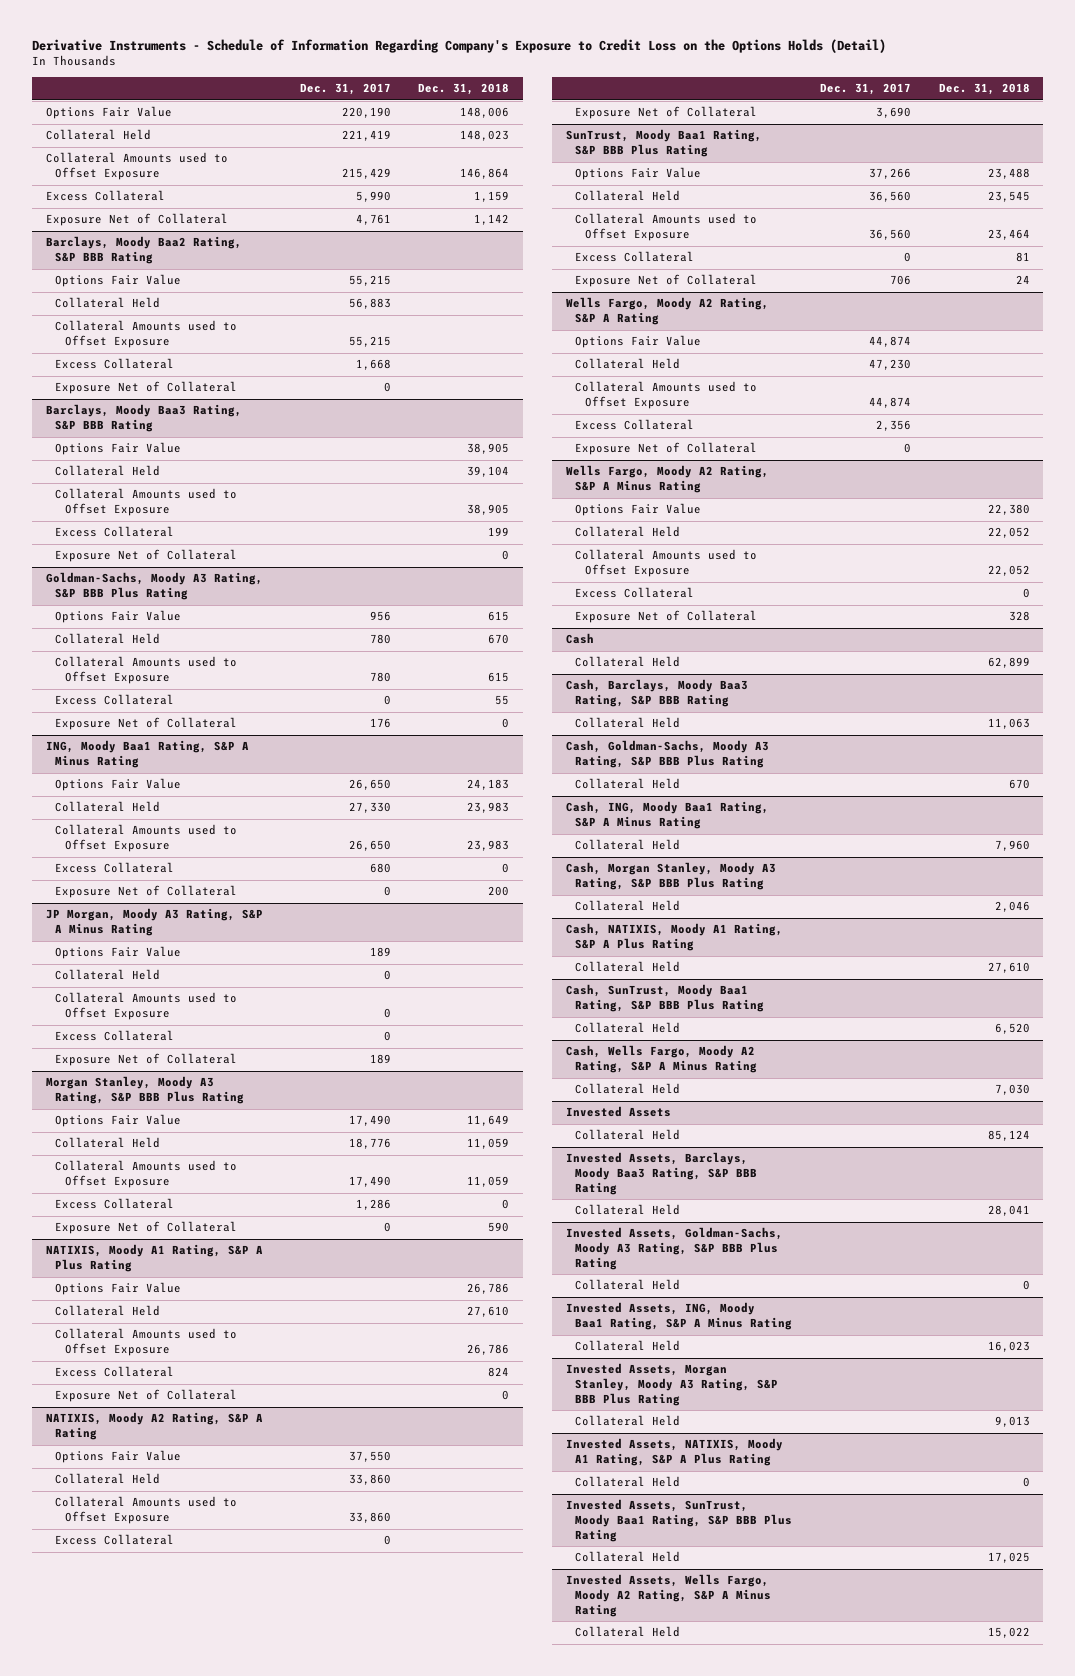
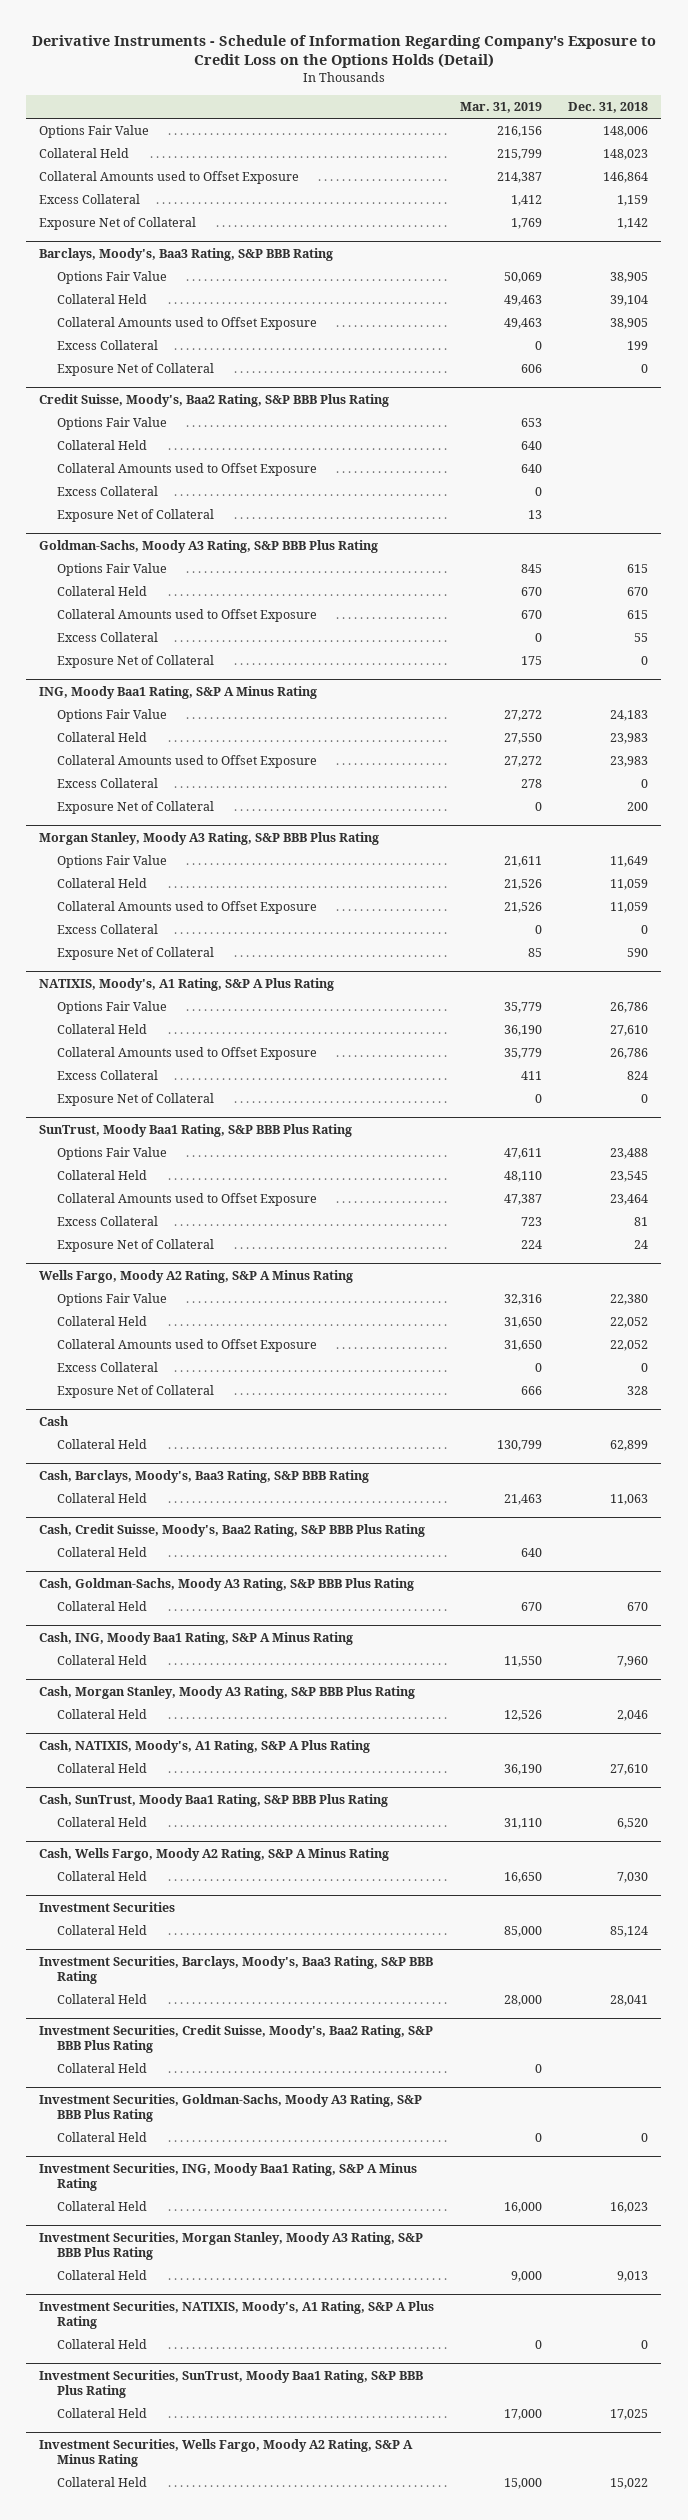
- | Dec. 31, 2017 | Dec. 31, 2018
+ | Mar. 31, 2019 | Dec. 31, 2018
- Barclays, Moody Baa2 Rating, S&P BBB Rating
- Options Fair Value | 55,215 |
- Collateral Held | 56,883 |
- Collateral Amounts used to Offset Exposure | 55,215 |
- Excess Collateral | 1,668 |
- Exposure Net of Collateral | 0 |
- Barclays, Moody Baa3 Rating, S&P BBB Rating
+ Barclays, Moody's, Baa3 Rating, S&P BBB Rating
+ Credit Suisse, Moody's, Baa2 Rating, S&P BBB Plus Rating
+ Options Fair Value | 653 |
+ Collateral Held | 640 |
+ Collateral Amounts used to Offset Exposure | 640 |
+ Excess Collateral | 0 |
+ Exposure Net of Collateral | 13 |
- JP Morgan, Moody A3 Rating, S&P A Minus Rating
- Options Fair Value | 189 |
- Collateral Held | 0 |
- Collateral Amounts used to Offset Exposure | 0 |
- Excess Collateral | 0 |
- Exposure Net of Collateral | 189 |
- NATIXIS, Moody A1 Rating, S&P A Plus Rating
+ NATIXIS, Moody's, A1 Rating, S&P A Plus Rating
- NATIXIS, Moody A2 Rating, S&P A Rating
- Options Fair Value | 37,550 |
- Collateral Held | 33,860 |
- Collateral Amounts used to Offset Exposure | 33,860 |
- Excess Collateral | 0 |
- Exposure Net of Collateral | 3,690 |
- Wells Fargo, Moody A2 Rating, S&P A Rating
- Options Fair Value | 44,874 |
- Collateral Held | 47,230 |
- Collateral Amounts used to Offset Exposure | 44,874 |
- Excess Collateral | 2,356 |
- Exposure Net of Collateral | 0 |
- Cash, Barclays, Moody Baa3 Rating, S&P BBB Rating
+ Cash, Barclays, Moody's, Baa3 Rating, S&P BBB Rating
+ Cash, Credit Suisse, Moody's, Baa2 Rating, S&P BBB Plus Rating
+ Collateral Held | 640 |
- Cash, NATIXIS, Moody A1 Rating, S&P A Plus Rating
+ Cash, NATIXIS, Moody's, A1 Rating, S&P A Plus Rating
- Invested Assets
+ Investment Securities
- Invested Assets, Barclays, Moody Baa3 Rating, S&P BBB Rating
+ Investment Securities, Barclays, Moody's, Baa3 Rating, S&P BBB Rating
- Invested Assets, Goldman-Sachs, Moody A3 Rating, S&P BBB Plus Rating
+ Investment Securities, Credit Suisse, Moody's, Baa2 Rating, S&P BBB Plus Rating
+ Collateral Held | 0 |
+ Investment Securities, Goldman-Sachs, Moody A3 Rating, S&P BBB Plus Rating
- Invested Assets, ING, Moody Baa1 Rating, S&P A Minus Rating
+ Investment Securities, ING, Moody Baa1 Rating, S&P A Minus Rating
- Invested Assets, Morgan Stanley, Moody A3 Rating, S&P BBB Plus Rating
+ Investment Securities, Morgan Stanley, Moody A3 Rating, S&P BBB Plus Rating
- Invested Assets, NATIXIS, Moody A1 Rating, S&P A Plus Rating
+ Investment Securities, NATIXIS, Moody's, A1 Rating, S&P A Plus Rating
- Invested Assets, SunTrust, Moody Baa1 Rating, S&P BBB Plus Rating
+ Investment Securities, SunTrust, Moody Baa1 Rating, S&P BBB Plus Rating
- Invested Assets, Wells Fargo, Moody A2 Rating, S&P A Minus Rating
+ Investment Securities, Wells Fargo, Moody A2 Rating, S&P A Minus Rating

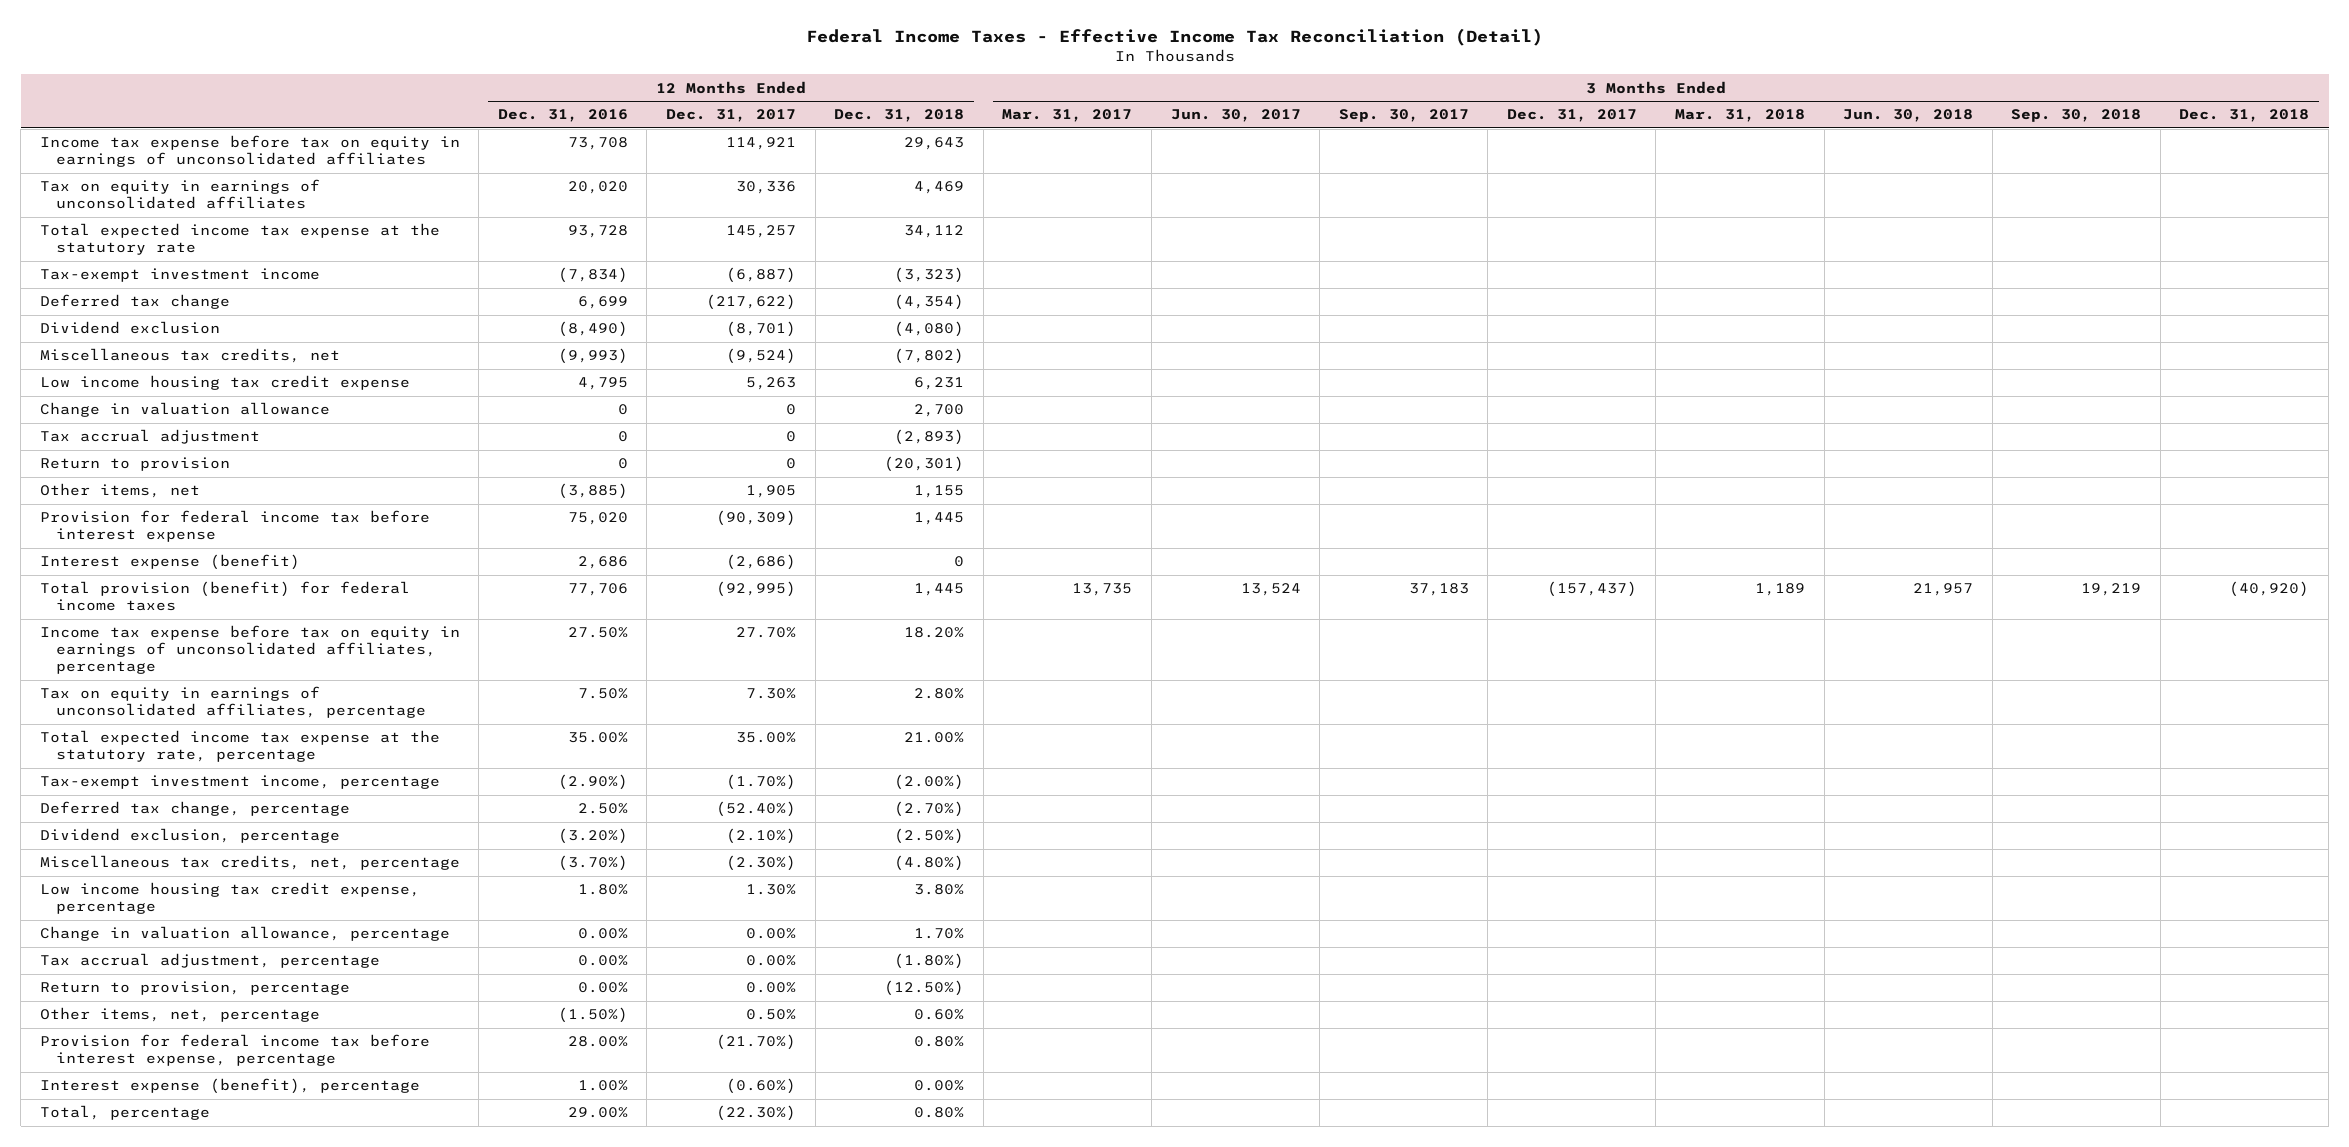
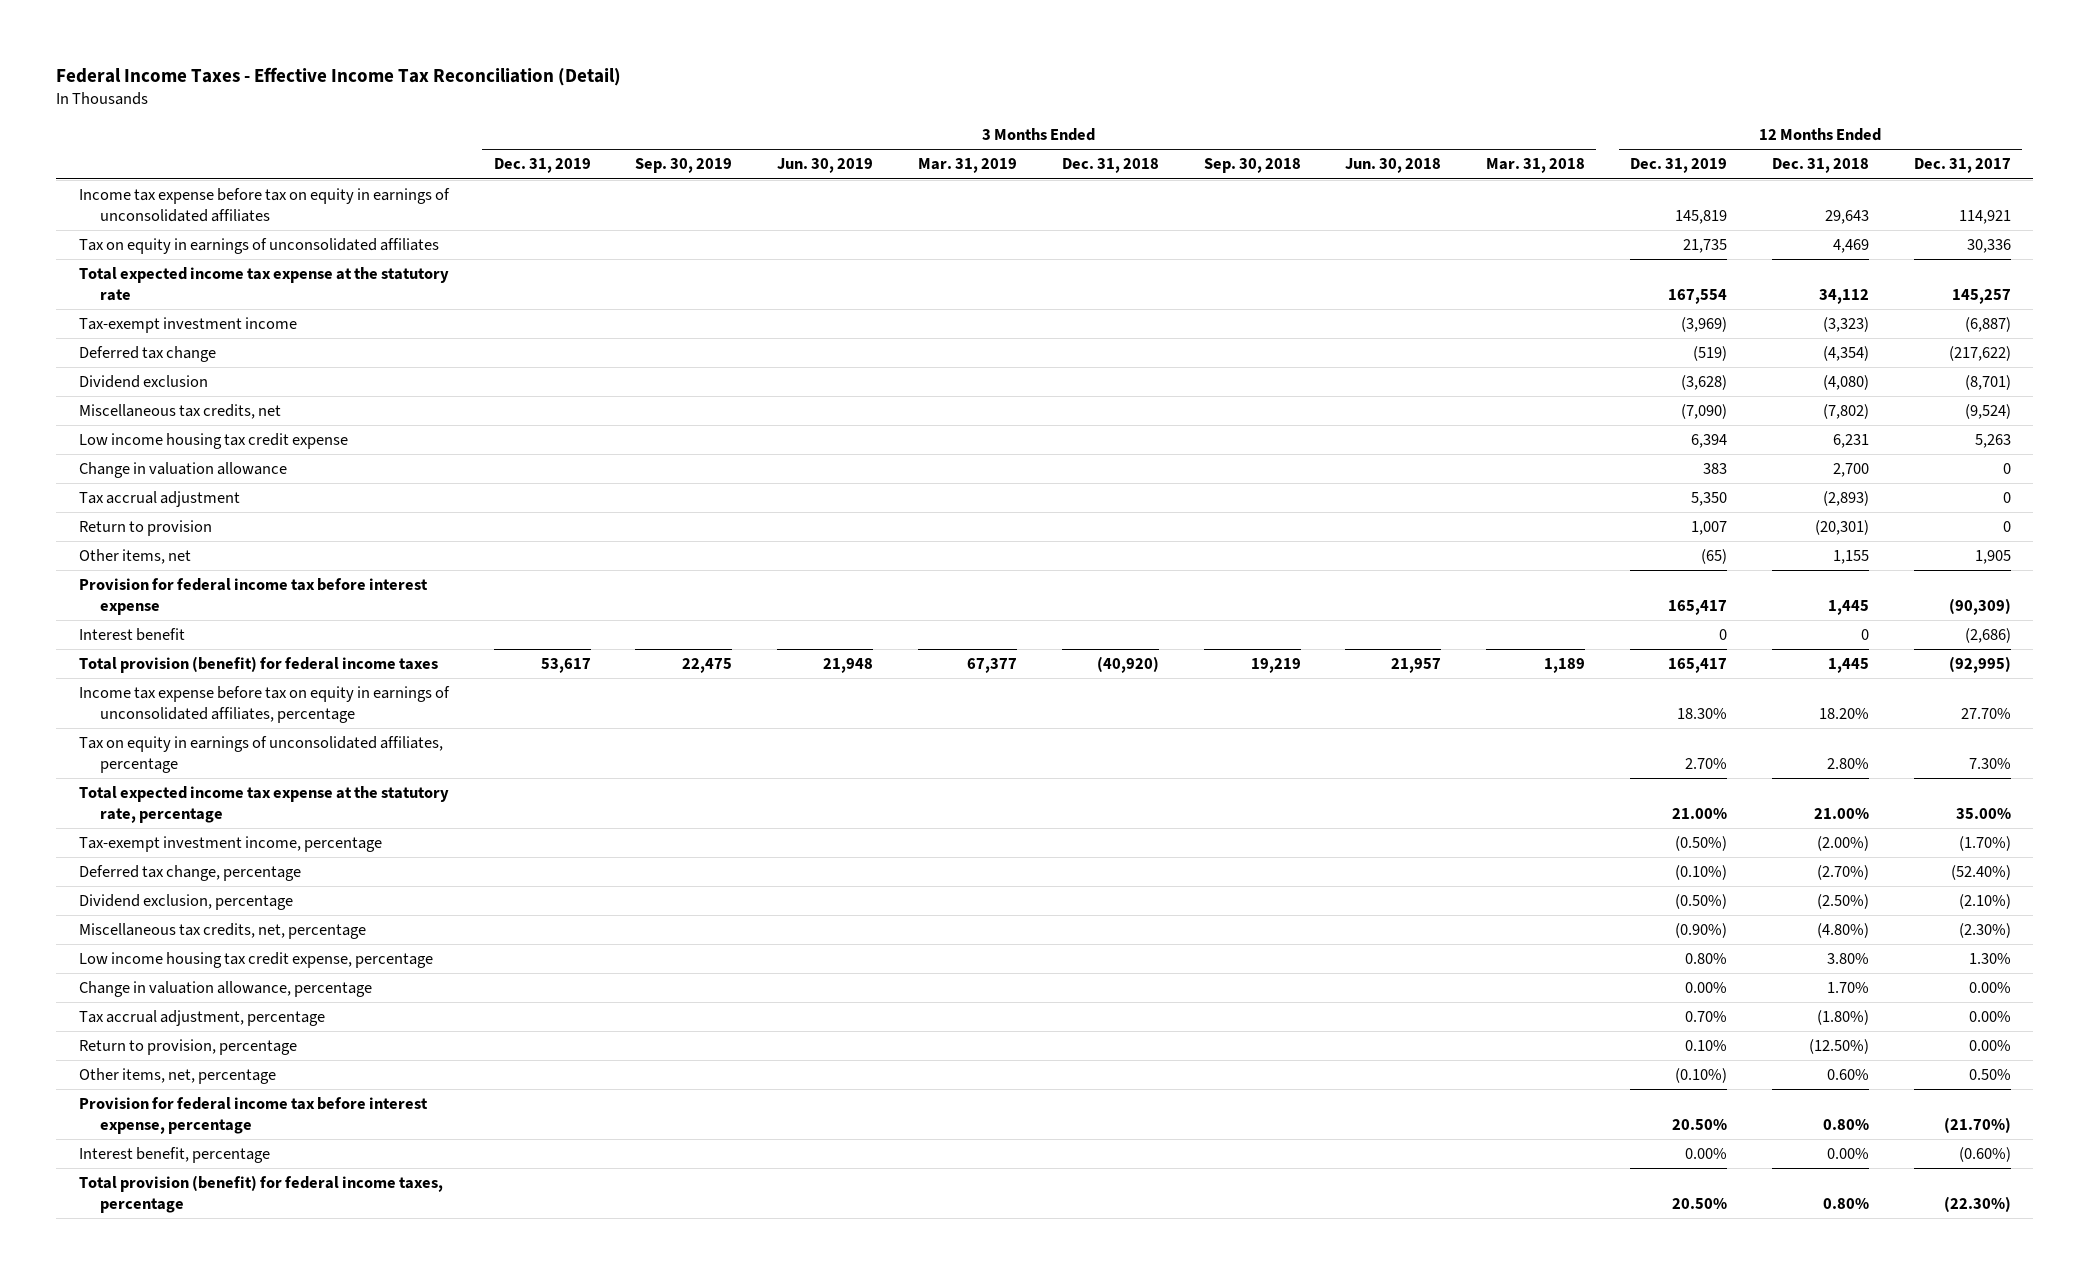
- | 12 Months Ended Dec. 31, 2016 | 12 Months Ended Dec. 31, 2017 | 12 Months Ended Dec. 31, 2018 | 3 Months Ended Mar. 31, 2017 | 3 Months Ended Jun. 30, 2017 | 3 Months Ended Sep. 30, 2017 | 3 Months Ended Dec. 31, 2017 | 3 Months Ended Mar. 31, 2018 | 3 Months Ended Jun. 30, 2018 | 3 Months Ended Sep. 30, 2018 | 3 Months Ended Dec. 31, 2018
+ | 3 Months Ended Dec. 31, 2019 | 3 Months Ended Sep. 30, 2019 | 3 Months Ended Jun. 30, 2019 | 3 Months Ended Mar. 31, 2019 | 3 Months Ended Dec. 31, 2018 | 3 Months Ended Sep. 30, 2018 | 3 Months Ended Jun. 30, 2018 | 3 Months Ended Mar. 31, 2018 | 12 Months Ended Dec. 31, 2019 | 12 Months Ended Dec. 31, 2018 | 12 Months Ended Dec. 31, 2017
- Interest expense (benefit) | 2,686 | (2,686) | 0 | | | | | | | |
+ Interest benefit | | | | | | | | | 0 | 0 | (2,686)
- Interest expense (benefit), percentage | 1.00% | (0.60%) | 0.00% | | | | | | | |
- Total, percentage | 29.00% | (22.30%) | 0.80% | | | | | | | |
+ Interest benefit, percentage | | | | | | | | | 0.00% | 0.00% | (0.60%)
+ Total provision (benefit) for federal income taxes, percentage | | | | | | | | | 20.50% | 0.80% | (22.30%)

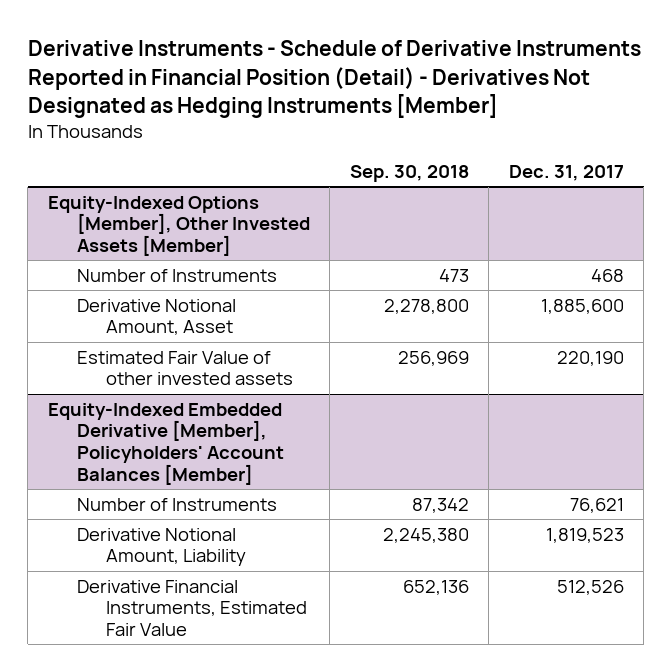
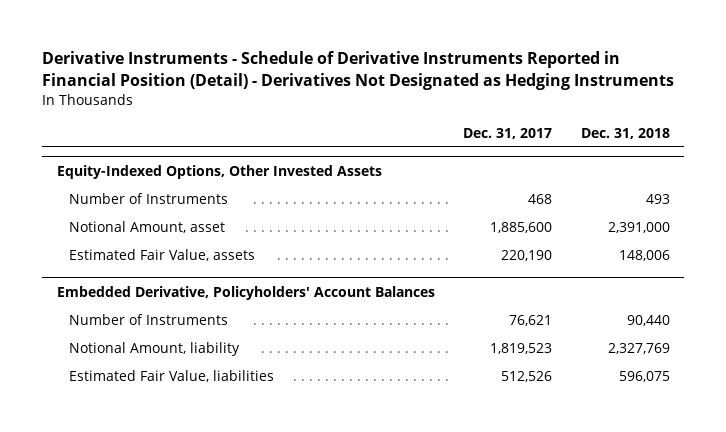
- Derivative Instruments - Schedule of Derivative Instruments Reported in Financial Position (Detail) - Derivatives Not Designated as Hedging Instruments [Member]
+ Derivative Instruments - Schedule of Derivative Instruments Reported in Financial Position (Detail) - Derivatives Not Designated as Hedging Instruments
- | Sep. 30, 2018 | Dec. 31, 2017
+ | Dec. 31, 2017 | Dec. 31, 2018
- Equity-Indexed Options [Member], Other Invested Assets [Member]
+ Equity-Indexed Options, Other Invested Assets
- Derivative Notional Amount, Asset | 2,278,800 | 1,885,600
- Estimated Fair Value of other invested assets | 256,969 | 220,190
- Equity-Indexed Embedded Derivative [Member], Policyholders' Account Balances [Member]
+ Notional Amount, asset | 1,885,600 | 2,391,000
+ Estimated Fair Value, assets | 220,190 | 148,006
+ Embedded Derivative, Policyholders' Account Balances
- Derivative Notional Amount, Liability | 2,245,380 | 1,819,523
- Derivative Financial Instruments, Estimated Fair Value | 652,136 | 512,526
+ Notional Amount, liability | 1,819,523 | 2,327,769
+ Estimated Fair Value, liabilities | 512,526 | 596,075

